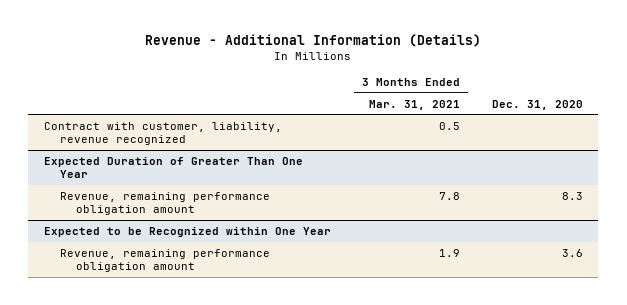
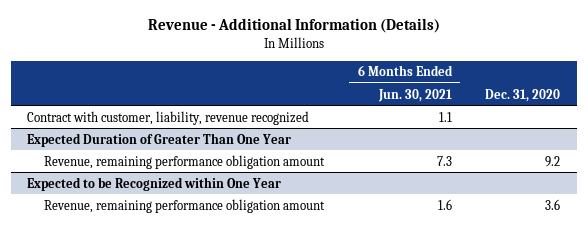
- | 3 Months Ended Mar. 31, 2021 | Dec. 31, 2020
+ | 6 Months Ended Jun. 30, 2021 | Dec. 31, 2020
@ Expected Duration of Greater Than One Year
- Revenue, remaining performance obligation amount | 7.8 | 8.3
+ Revenue, remaining performance obligation amount | 7.3 | 9.2

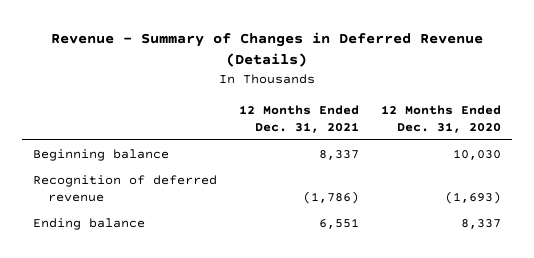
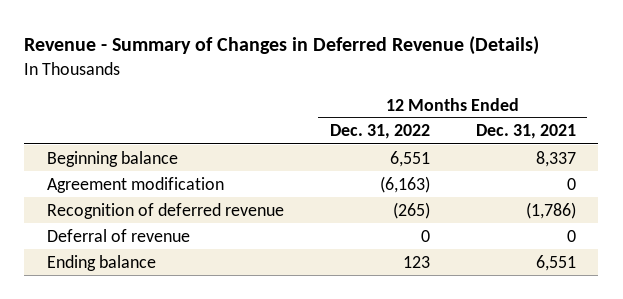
- | 12 Months Ended Dec. 31, 2021 | 12 Months Ended Dec. 31, 2020
+ | 12 Months Ended Dec. 31, 2022 | 12 Months Ended Dec. 31, 2021
+ Agreement modification | (6,163) | 0
+ Deferral of revenue | 0 | 0

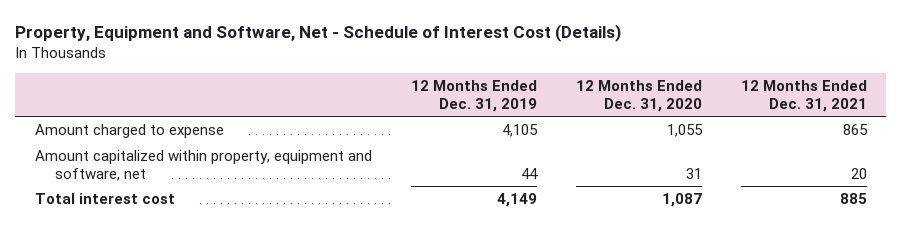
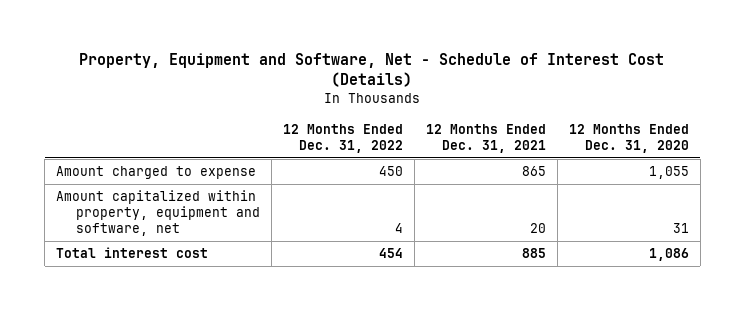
- | 12 Months Ended Dec. 31, 2019 | 12 Months Ended Dec. 31, 2020 | 12 Months Ended Dec. 31, 2021
+ | 12 Months Ended Dec. 31, 2022 | 12 Months Ended Dec. 31, 2021 | 12 Months Ended Dec. 31, 2020
- Total interest cost | 4,149 | 1,087 | 885
+ Total interest cost | 454 | 885 | 1,086

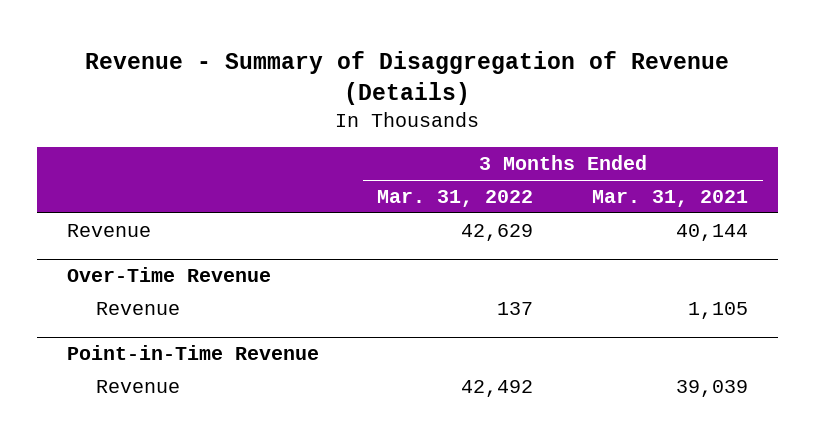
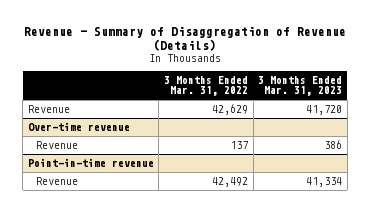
- | 3 Months Ended Mar. 31, 2022 | 3 Months Ended Mar. 31, 2021
+ | 3 Months Ended Mar. 31, 2022 | 3 Months Ended Mar. 31, 2023
- Over-Time Revenue
+ Over-time revenue
- Point-in-Time Revenue
+ Point-in-time revenue

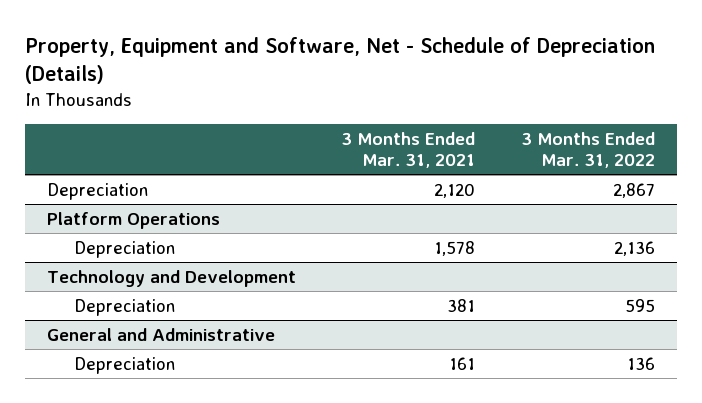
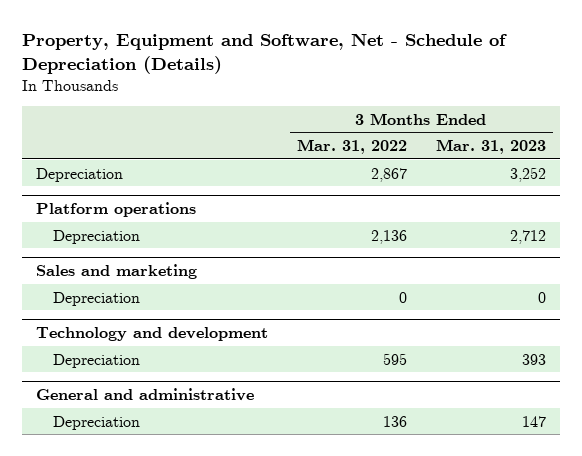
- | 3 Months Ended Mar. 31, 2021 | 3 Months Ended Mar. 31, 2022
+ | 3 Months Ended Mar. 31, 2022 | 3 Months Ended Mar. 31, 2023
- Platform Operations
+ Platform operations
- Technology and Development
+ Sales and marketing
+ Depreciation | 0 | 0
+ Technology and development
- General and Administrative
+ General and administrative

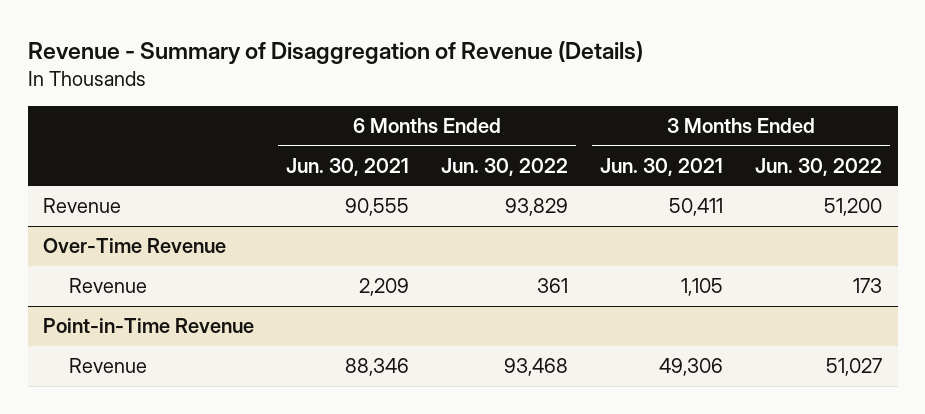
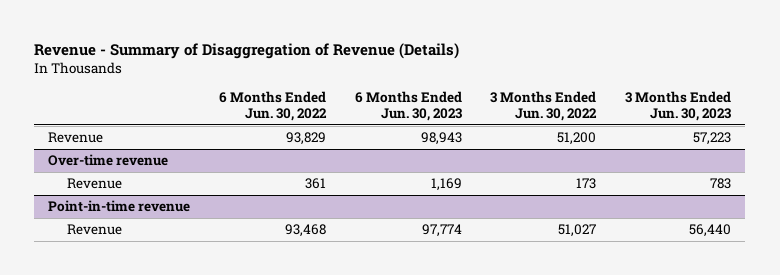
- | 6 Months Ended Jun. 30, 2021 | 6 Months Ended Jun. 30, 2022 | 3 Months Ended Jun. 30, 2021 | 3 Months Ended Jun. 30, 2022
+ | 6 Months Ended Jun. 30, 2022 | 6 Months Ended Jun. 30, 2023 | 3 Months Ended Jun. 30, 2022 | 3 Months Ended Jun. 30, 2023
- Over-Time Revenue
+ Over-time revenue
- Point-in-Time Revenue
+ Point-in-time revenue

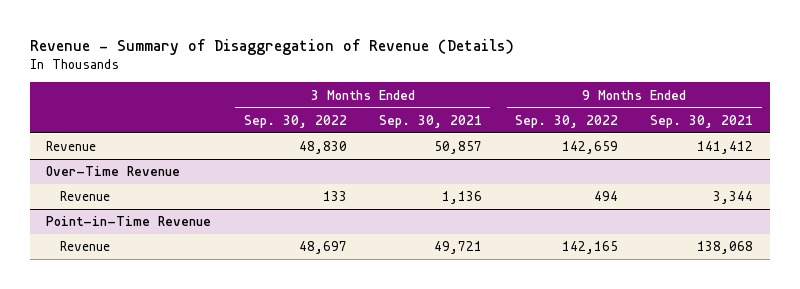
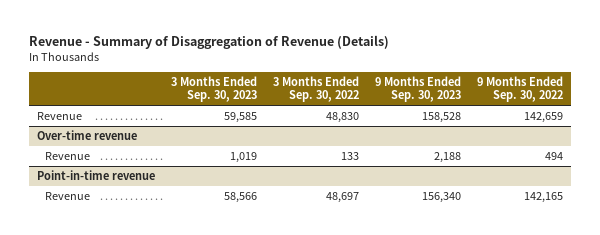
- | 3 Months Ended Sep. 30, 2022 | 3 Months Ended Sep. 30, 2021 | 9 Months Ended Sep. 30, 2022 | 9 Months Ended Sep. 30, 2021
+ | 3 Months Ended Sep. 30, 2023 | 3 Months Ended Sep. 30, 2022 | 9 Months Ended Sep. 30, 2023 | 9 Months Ended Sep. 30, 2022
- Over-Time Revenue
+ Over-time revenue
- Point-in-Time Revenue
+ Point-in-time revenue

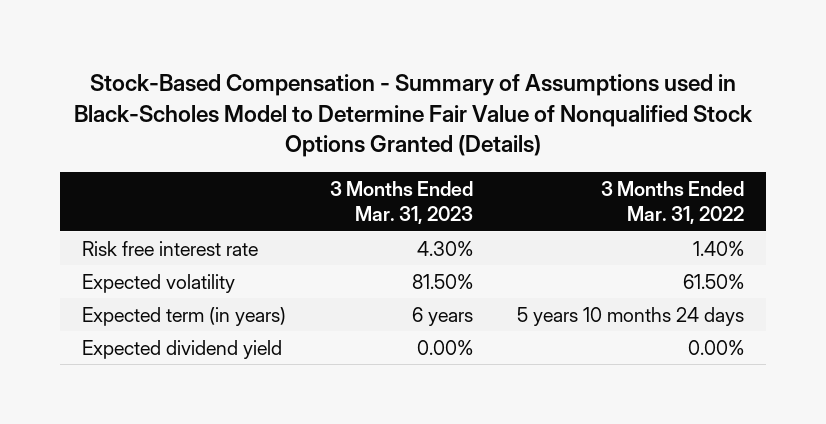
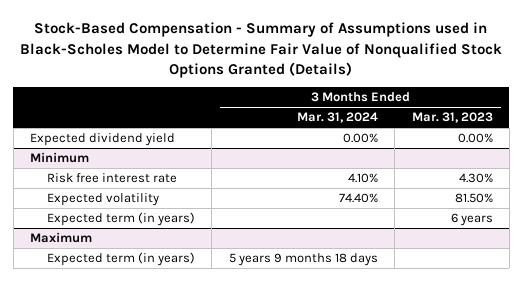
- | 3 Months Ended Mar. 31, 2023 | 3 Months Ended Mar. 31, 2022
+ | 3 Months Ended Mar. 31, 2024 | 3 Months Ended Mar. 31, 2023
moved up: Expected dividend yield | 0.00% | 0.00%
+ Minimum
+ Maximum
+ Expected term (in years) | 5 years 9 months 18 days |

